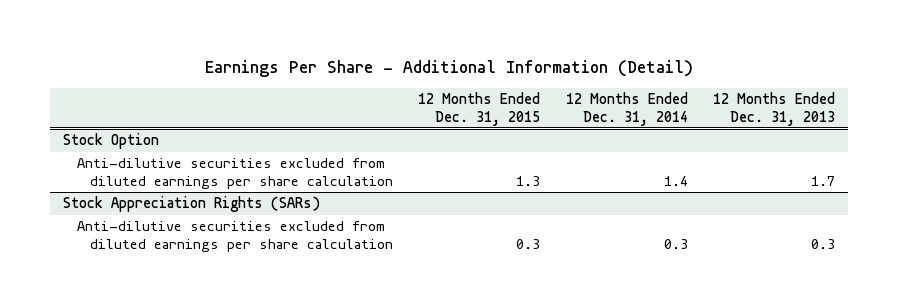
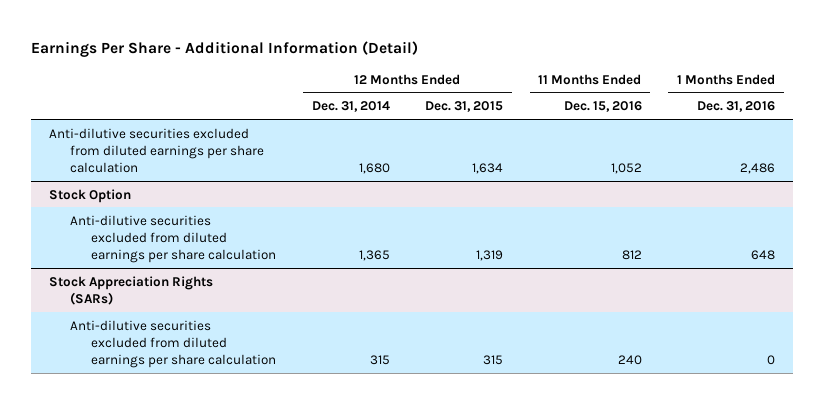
- | 12 Months Ended Dec. 31, 2015 | 12 Months Ended Dec. 31, 2014 | 12 Months Ended Dec. 31, 2013
+ | 12 Months Ended Dec. 31, 2014 | 12 Months Ended Dec. 31, 2015 | 11 Months Ended Dec. 15, 2016 | 1 Months Ended Dec. 31, 2016
+ Anti-dilutive securities excluded from diluted earnings per share calculation | 1,680 | 1,634 | 1,052 | 2,486
@ Stock Option
- Anti-dilutive securities excluded from diluted earnings per share calculation | 1.3 | 1.4 | 1.7
+ Anti-dilutive securities excluded from diluted earnings per share calculation | 1,365 | 1,319 | 812 | 648
@ Stock Appreciation Rights (SARs)
- Anti-dilutive securities excluded from diluted earnings per share calculation | 0.3 | 0.3 | 0.3
+ Anti-dilutive securities excluded from diluted earnings per share calculation | 315 | 315 | 240 | 0

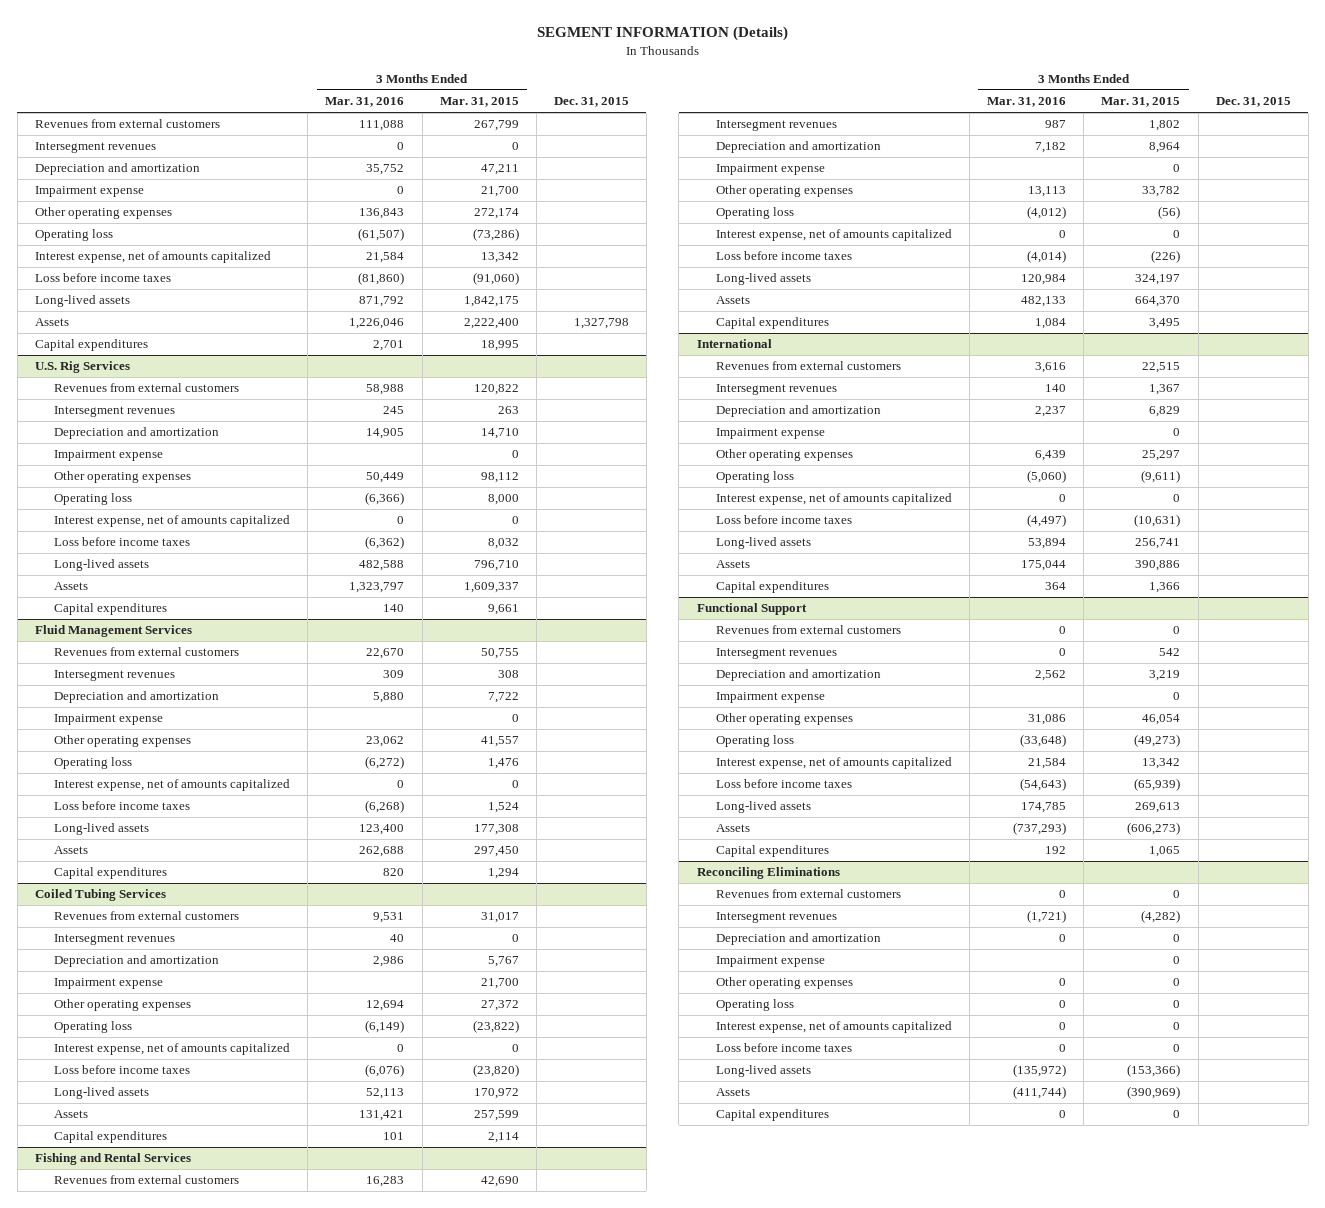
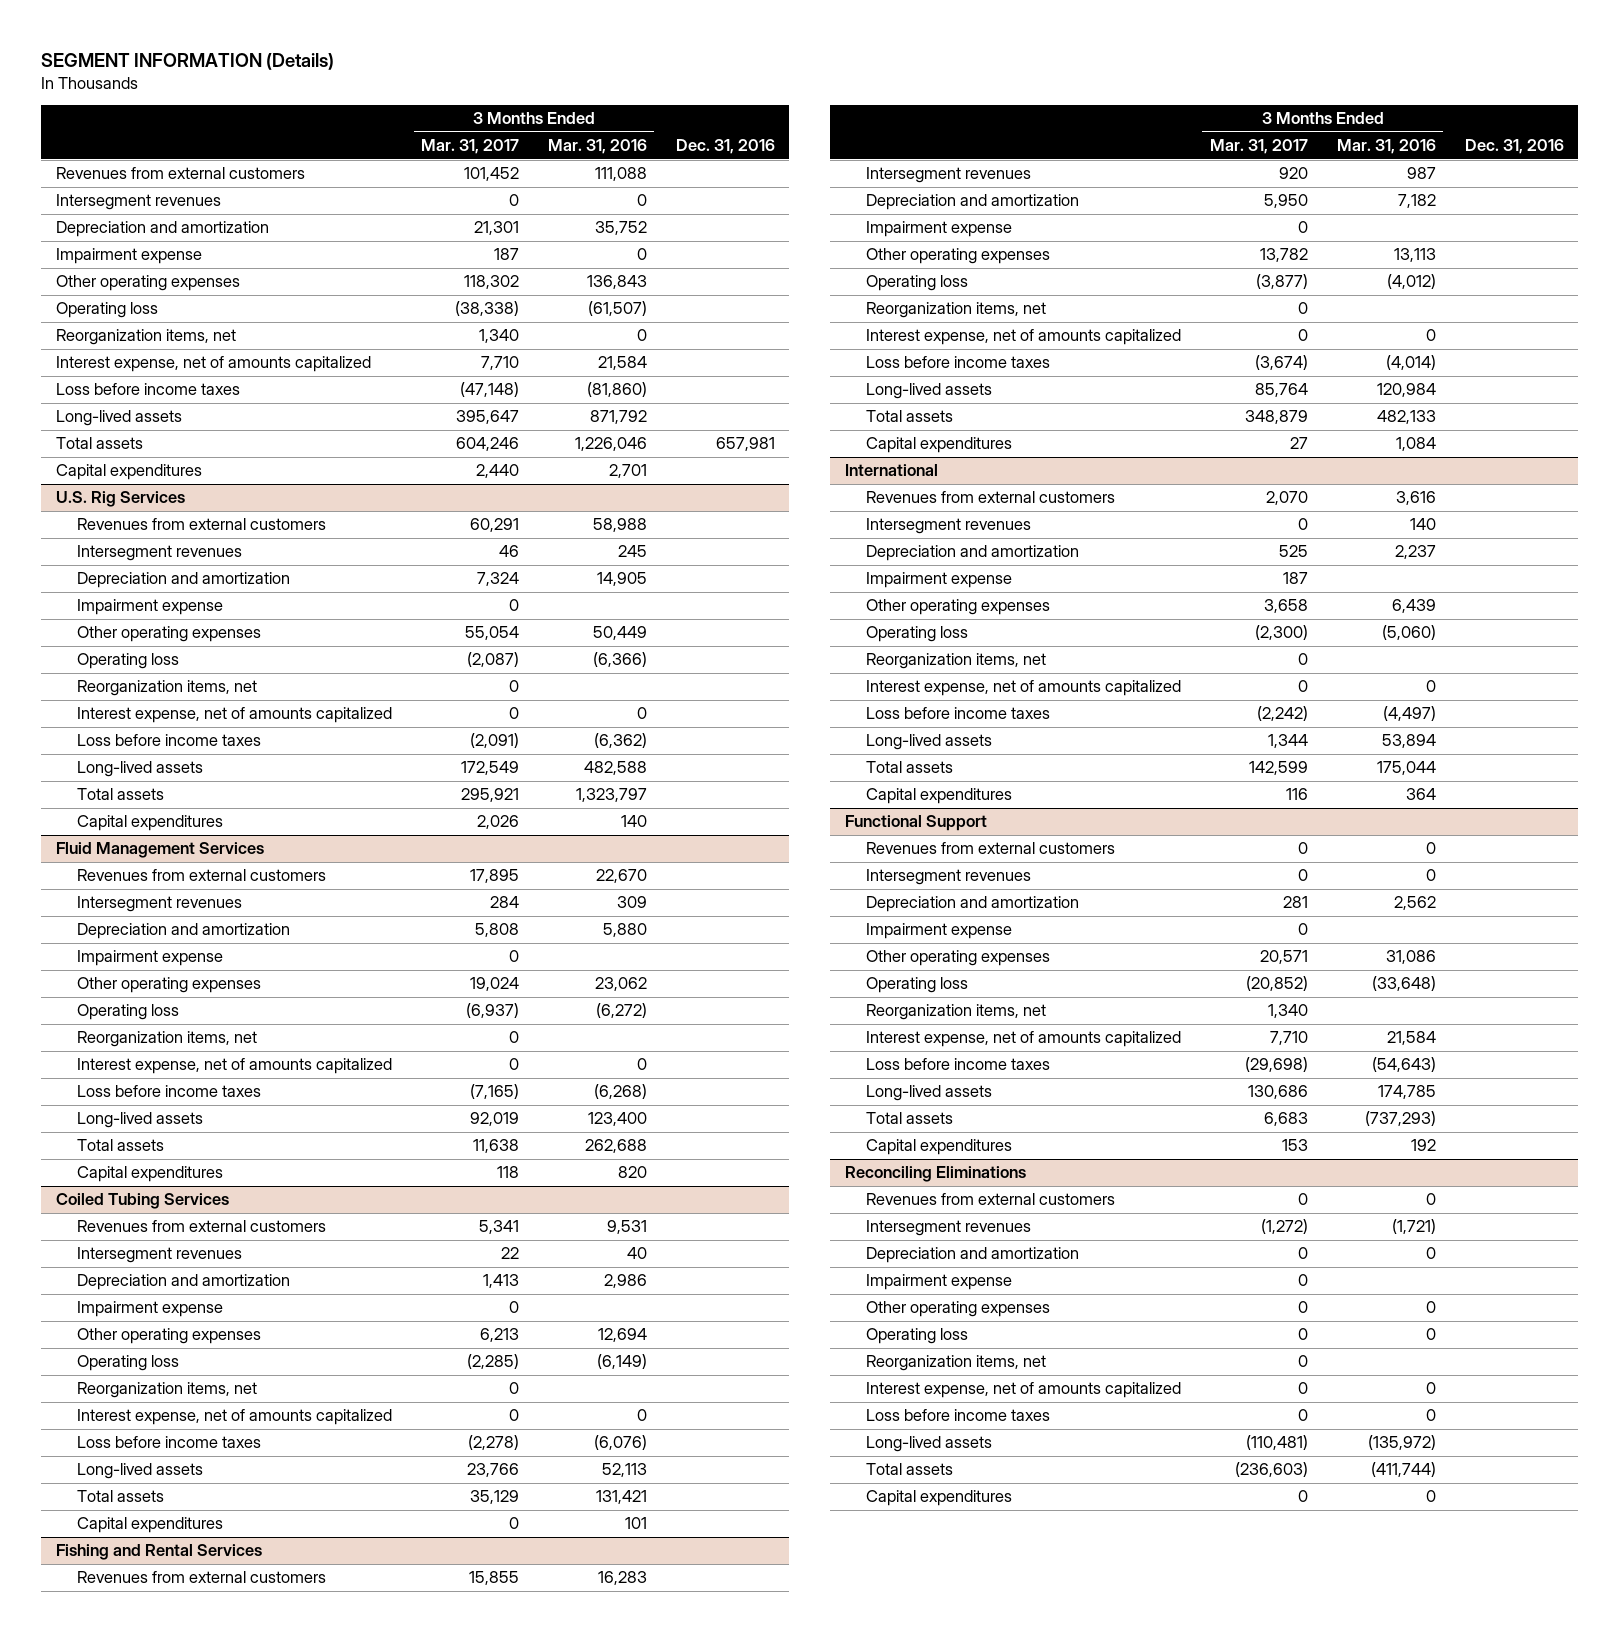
- | 3 Months Ended Mar. 31, 2016 | 3 Months Ended Mar. 31, 2015 | Dec. 31, 2015
+ | 3 Months Ended Mar. 31, 2017 | 3 Months Ended Mar. 31, 2016 | Dec. 31, 2016
+ Reorganization items, net | 1,340 | 0 |
- Assets | 1,226,046 | 2,222,400 | 1,327,798
+ Total assets | 604,246 | 1,226,046 | 657,981
@ U.S. Rig Services
+ Reorganization items, net | 0 | |
- Assets | 1,323,797 | 1,609,337 |
+ Total assets | 295,921 | 1,323,797 |
@ Fluid Management Services
+ Reorganization items, net | 0 | |
- Assets | 262,688 | 297,450 |
+ Total assets | 11,638 | 262,688 |
@ Coiled Tubing Services
+ Reorganization items, net | 0 | |
- Assets | 131,421 | 257,599 |
+ Total assets | 35,129 | 131,421 |
@ Fishing and Rental Services
+ Reorganization items, net | 0 | |
- Assets | 482,133 | 664,370 |
+ Total assets | 348,879 | 482,133 |
@ International
+ Reorganization items, net | 0 | |
- Assets | 175,044 | 390,886 |
+ Total assets | 142,599 | 175,044 |
@ Functional Support
+ Reorganization items, net | 1,340 | |
- Assets | (737,293) | (606,273) |
+ Total assets | 6,683 | (737,293) |
@ Reconciling Eliminations
+ Reorganization items, net | 0 | |
- Assets | (411,744) | (390,969) |
+ Total assets | (236,603) | (411,744) |

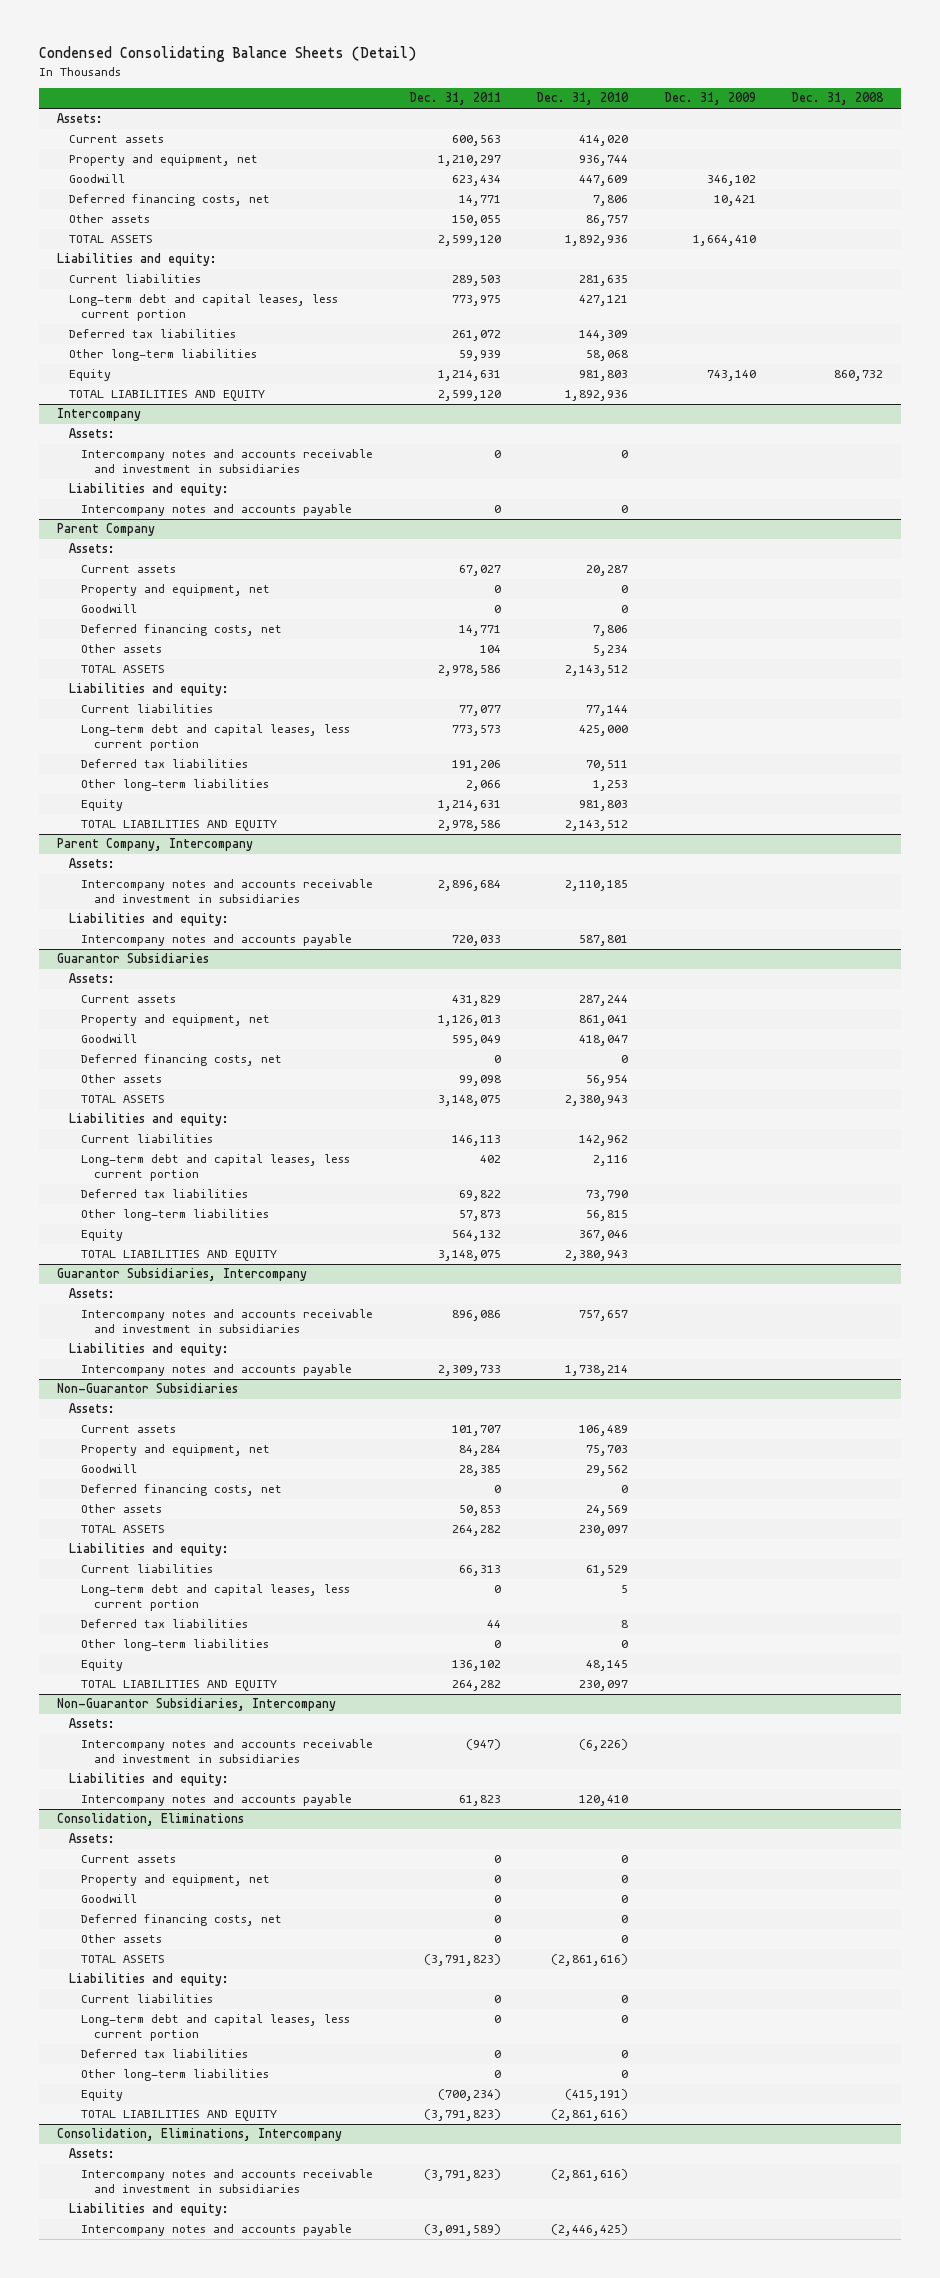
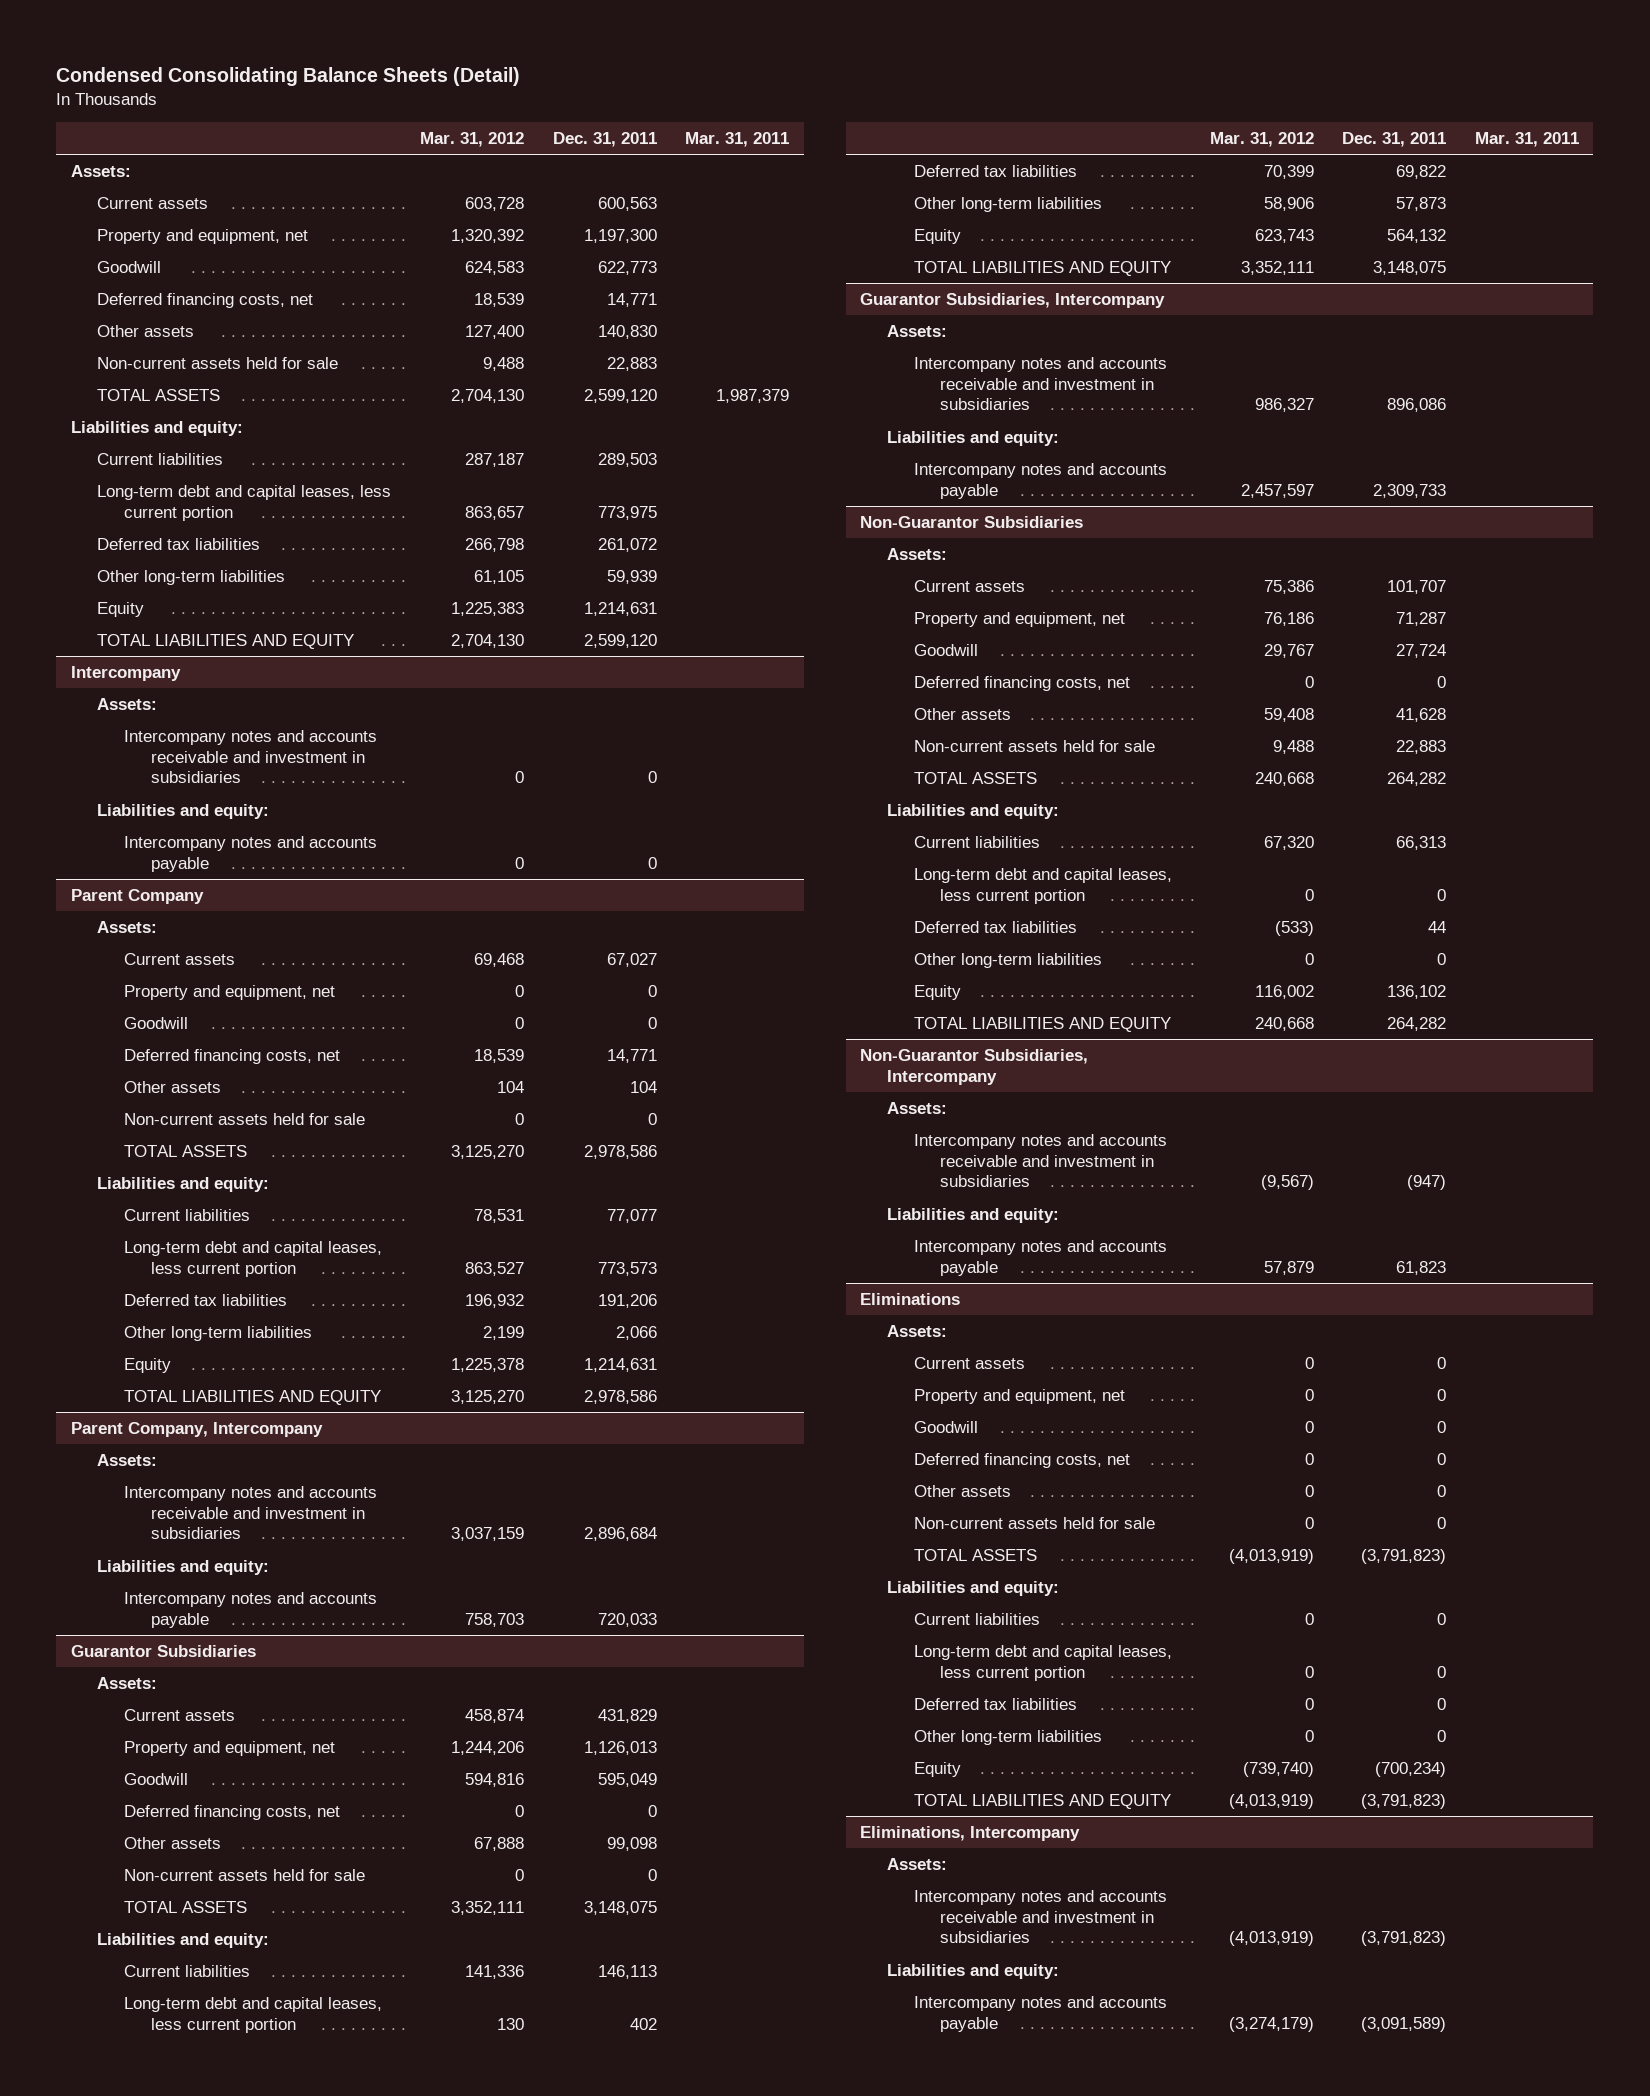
- | Dec. 31, 2011 | Dec. 31, 2010 | Dec. 31, 2009 | Dec. 31, 2008
+ | Mar. 31, 2012 | Dec. 31, 2011 | Mar. 31, 2011
- Property and equipment, net | 1,210,297 | 936,744 | |
- Goodwill | 623,434 | 447,609 | 346,102 |
+ Property and equipment, net | 1,320,392 | 1,197,300 |
+ Goodwill | 624,583 | 622,773 |
- Other assets | 150,055 | 86,757 | |
+ Other assets | 127,400 | 140,830 |
+ Non-current assets held for sale | 9,488 | 22,883 |
@ Parent Company
+ Non-current assets held for sale | 0 | 0 |
@ Guarantor Subsidiaries
+ Non-current assets held for sale | 0 | 0 |
@ Non-Guarantor Subsidiaries
- Property and equipment, net | 84,284 | 75,703 | |
- Goodwill | 28,385 | 29,562 | |
+ Property and equipment, net | 76,186 | 71,287 |
+ Goodwill | 29,767 | 27,724 |
- Other assets | 50,853 | 24,569 | |
+ Other assets | 59,408 | 41,628 |
+ Non-current assets held for sale | 9,488 | 22,883 |
- Consolidation, Eliminations
+ Eliminations
+ Non-current assets held for sale | 0 | 0 |
- Consolidation, Eliminations, Intercompany
+ Eliminations, Intercompany

